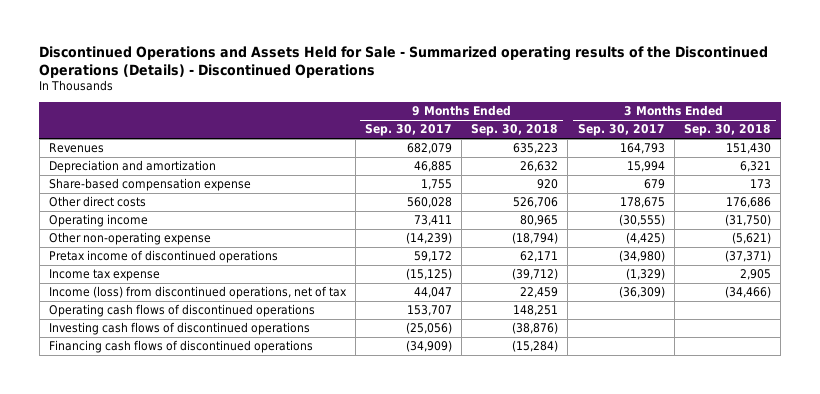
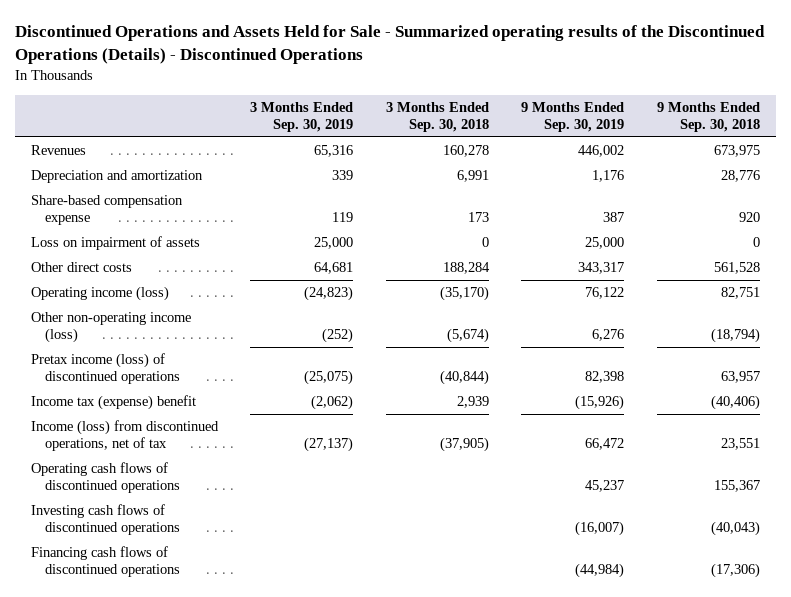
- | 9 Months Ended Sep. 30, 2017 | 9 Months Ended Sep. 30, 2018 | 3 Months Ended Sep. 30, 2017 | 3 Months Ended Sep. 30, 2018
+ | 3 Months Ended Sep. 30, 2019 | 3 Months Ended Sep. 30, 2018 | 9 Months Ended Sep. 30, 2019 | 9 Months Ended Sep. 30, 2018
- Revenues | 682,079 | 635,223 | 164,793 | 151,430
- Depreciation and amortization | 46,885 | 26,632 | 15,994 | 6,321
+ Revenues | 65,316 | 160,278 | 446,002 | 673,975
+ Depreciation and amortization | 339 | 6,991 | 1,176 | 28,776
- Other direct costs | 560,028 | 526,706 | 178,675 | 176,686
- Operating income | 73,411 | 80,965 | (30,555) | (31,750)
- Other non-operating expense | (14,239) | (18,794) | (4,425) | (5,621)
- Pretax income of discontinued operations | 59,172 | 62,171 | (34,980) | (37,371)
- Income tax expense | (15,125) | (39,712) | (1,329) | 2,905
- Income (loss) from discontinued operations, net of tax | 44,047 | 22,459 | (36,309) | (34,466)
- Operating cash flows of discontinued operations | 153,707 | 148,251 | |
- Investing cash flows of discontinued operations | (25,056) | (38,876) | |
- Financing cash flows of discontinued operations | (34,909) | (15,284) | |
+ Loss on impairment of assets | 25,000 | 0 | 25,000 | 0
+ Other direct costs | 64,681 | 188,284 | 343,317 | 561,528
+ Operating income (loss) | (24,823) | (35,170) | 76,122 | 82,751
+ Other non-operating income (loss) | (252) | (5,674) | 6,276 | (18,794)
+ Pretax income (loss) of discontinued operations | (25,075) | (40,844) | 82,398 | 63,957
+ Income tax (expense) benefit | (2,062) | 2,939 | (15,926) | (40,406)
+ Income (loss) from discontinued operations, net of tax | (27,137) | (37,905) | 66,472 | 23,551
+ Operating cash flows of discontinued operations | | | 45,237 | 155,367
+ Investing cash flows of discontinued operations | | | (16,007) | (40,043)
+ Financing cash flows of discontinued operations | | | (44,984) | (17,306)

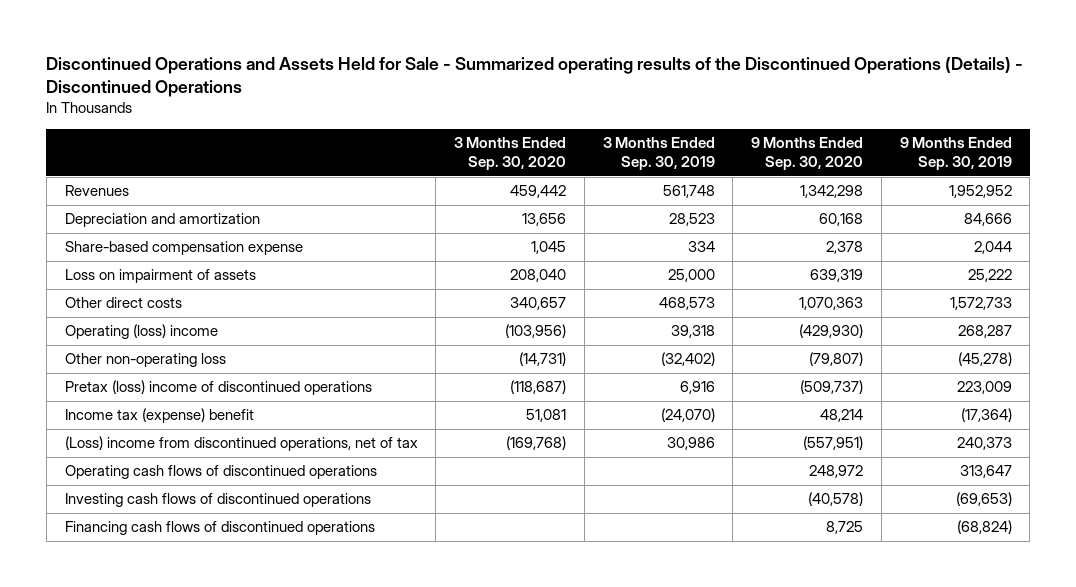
- | 3 Months Ended Sep. 30, 2019 | 3 Months Ended Sep. 30, 2018 | 9 Months Ended Sep. 30, 2019 | 9 Months Ended Sep. 30, 2018
+ | 3 Months Ended Sep. 30, 2020 | 3 Months Ended Sep. 30, 2019 | 9 Months Ended Sep. 30, 2020 | 9 Months Ended Sep. 30, 2019
- Revenues | 65,316 | 160,278 | 446,002 | 673,975
- Depreciation and amortization | 339 | 6,991 | 1,176 | 28,776
- Share-based compensation expense | 119 | 173 | 387 | 920
- Loss on impairment of assets | 25,000 | 0 | 25,000 | 0
- Other direct costs | 64,681 | 188,284 | 343,317 | 561,528
- Operating income (loss) | (24,823) | (35,170) | 76,122 | 82,751
- Other non-operating income (loss) | (252) | (5,674) | 6,276 | (18,794)
- Pretax income (loss) of discontinued operations | (25,075) | (40,844) | 82,398 | 63,957
- Income tax (expense) benefit | (2,062) | 2,939 | (15,926) | (40,406)
- Income (loss) from discontinued operations, net of tax | (27,137) | (37,905) | 66,472 | 23,551
- Operating cash flows of discontinued operations | | | 45,237 | 155,367
- Investing cash flows of discontinued operations | | | (16,007) | (40,043)
- Financing cash flows of discontinued operations | | | (44,984) | (17,306)
+ Revenues | 459,442 | 561,748 | 1,342,298 | 1,952,952
+ Depreciation and amortization | 13,656 | 28,523 | 60,168 | 84,666
+ Share-based compensation expense | 1,045 | 334 | 2,378 | 2,044
+ Loss on impairment of assets | 208,040 | 25,000 | 639,319 | 25,222
+ Other direct costs | 340,657 | 468,573 | 1,070,363 | 1,572,733
+ Operating (loss) income | (103,956) | 39,318 | (429,930) | 268,287
+ Other non-operating loss | (14,731) | (32,402) | (79,807) | (45,278)
+ Pretax (loss) income of discontinued operations | (118,687) | 6,916 | (509,737) | 223,009
+ Income tax (expense) benefit | 51,081 | (24,070) | 48,214 | (17,364)
+ (Loss) income from discontinued operations, net of tax | (169,768) | 30,986 | (557,951) | 240,373
+ Operating cash flows of discontinued operations | | | 248,972 | 313,647
+ Investing cash flows of discontinued operations | | | (40,578) | (69,653)
+ Financing cash flows of discontinued operations | | | 8,725 | (68,824)

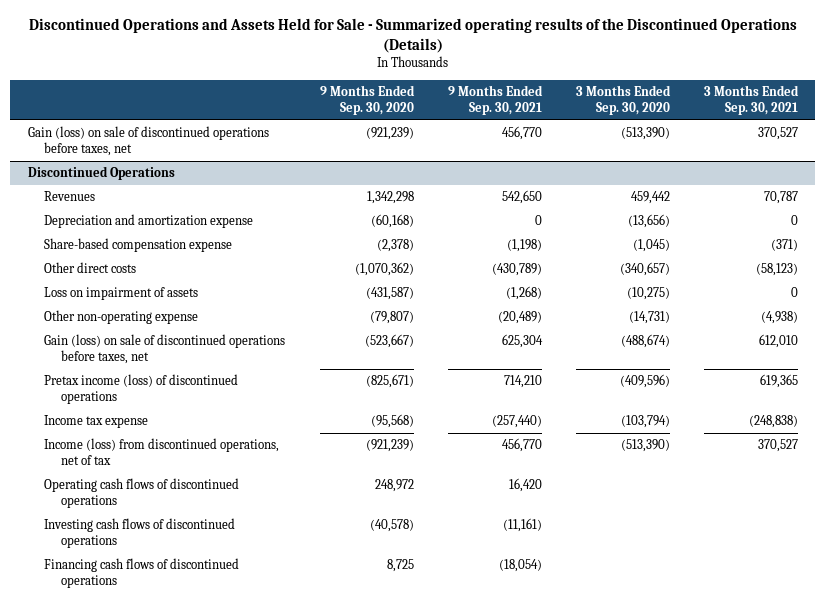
- Discontinued Operations and Assets Held for Sale - Summarized operating results of the Discontinued Operations (Details) - Discontinued Operations
+ Discontinued Operations and Assets Held for Sale - Summarized operating results of the Discontinued Operations (Details)
- | 3 Months Ended Sep. 30, 2020 | 3 Months Ended Sep. 30, 2019 | 9 Months Ended Sep. 30, 2020 | 9 Months Ended Sep. 30, 2019
+ | 9 Months Ended Sep. 30, 2020 | 9 Months Ended Sep. 30, 2021 | 3 Months Ended Sep. 30, 2020 | 3 Months Ended Sep. 30, 2021
+ Gain (loss) on sale of discontinued operations before taxes, net | (921,239) | 456,770 | (513,390) | 370,527
+ Discontinued Operations
- Depreciation and amortization | 13,656 | 28,523 | 60,168 | 84,666
- Share-based compensation expense | 1,045 | 334 | 2,378 | 2,044
- Loss on impairment of assets | 208,040 | 25,000 | 639,319 | 25,222
- Other direct costs | 340,657 | 468,573 | 1,070,363 | 1,572,733
- Operating (loss) income | (103,956) | 39,318 | (429,930) | 268,287
- Other non-operating loss | (14,731) | (32,402) | (79,807) | (45,278)
- Pretax (loss) income of discontinued operations | (118,687) | 6,916 | (509,737) | 223,009
- Income tax (expense) benefit | 51,081 | (24,070) | 48,214 | (17,364)
- (Loss) income from discontinued operations, net of tax | (169,768) | 30,986 | (557,951) | 240,373
+ Depreciation and amortization expense | (60,168) | 0 | (13,656) | 0
+ Share-based compensation expense | (2,378) | (1,198) | (1,045) | (371)
+ Other direct costs | (1,070,362) | (430,789) | (340,657) | (58,123)
+ Loss on impairment of assets | (431,587) | (1,268) | (10,275) | 0
+ Other non-operating expense | (79,807) | (20,489) | (14,731) | (4,938)
+ Gain (loss) on sale of discontinued operations before taxes, net | (523,667) | 625,304 | (488,674) | 612,010
+ Pretax income (loss) of discontinued operations | (825,671) | 714,210 | (409,596) | 619,365
+ Income tax expense | (95,568) | (257,440) | (103,794) | (248,838)
+ Income (loss) from discontinued operations, net of tax | (921,239) | 456,770 | (513,390) | 370,527

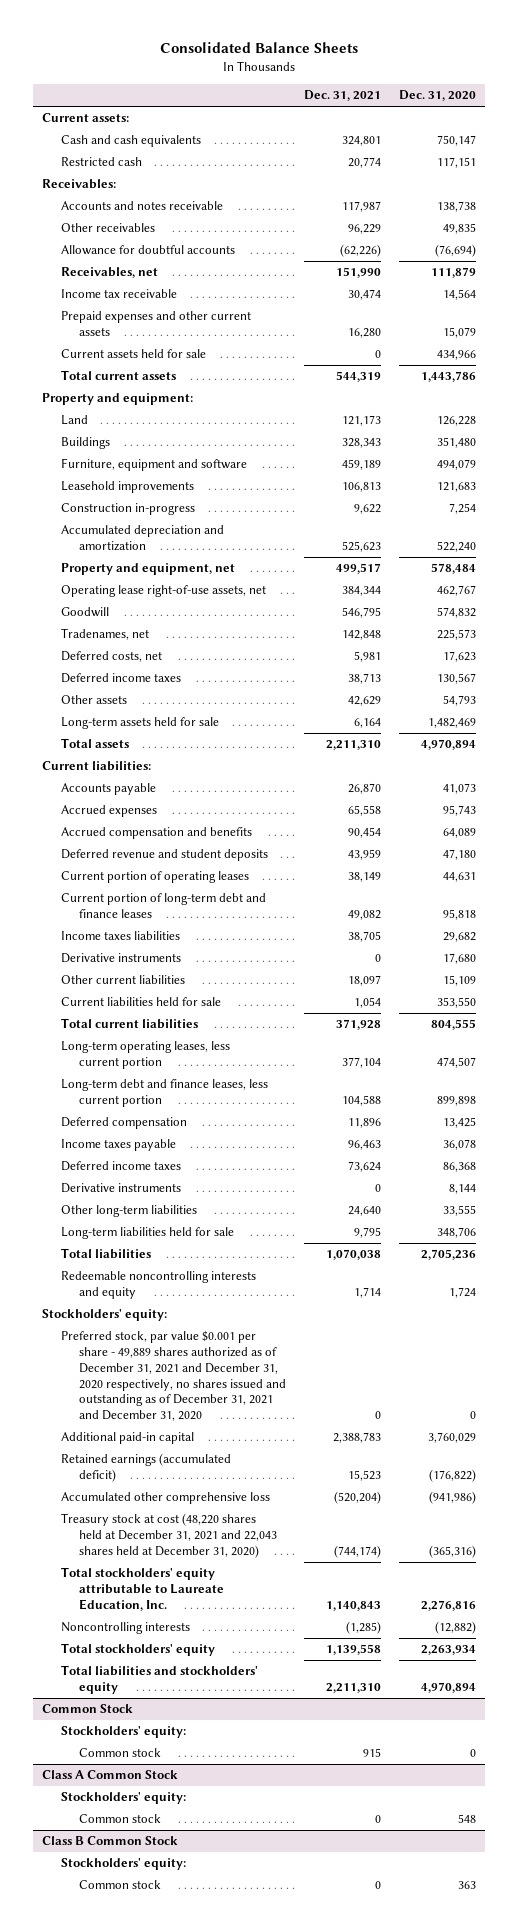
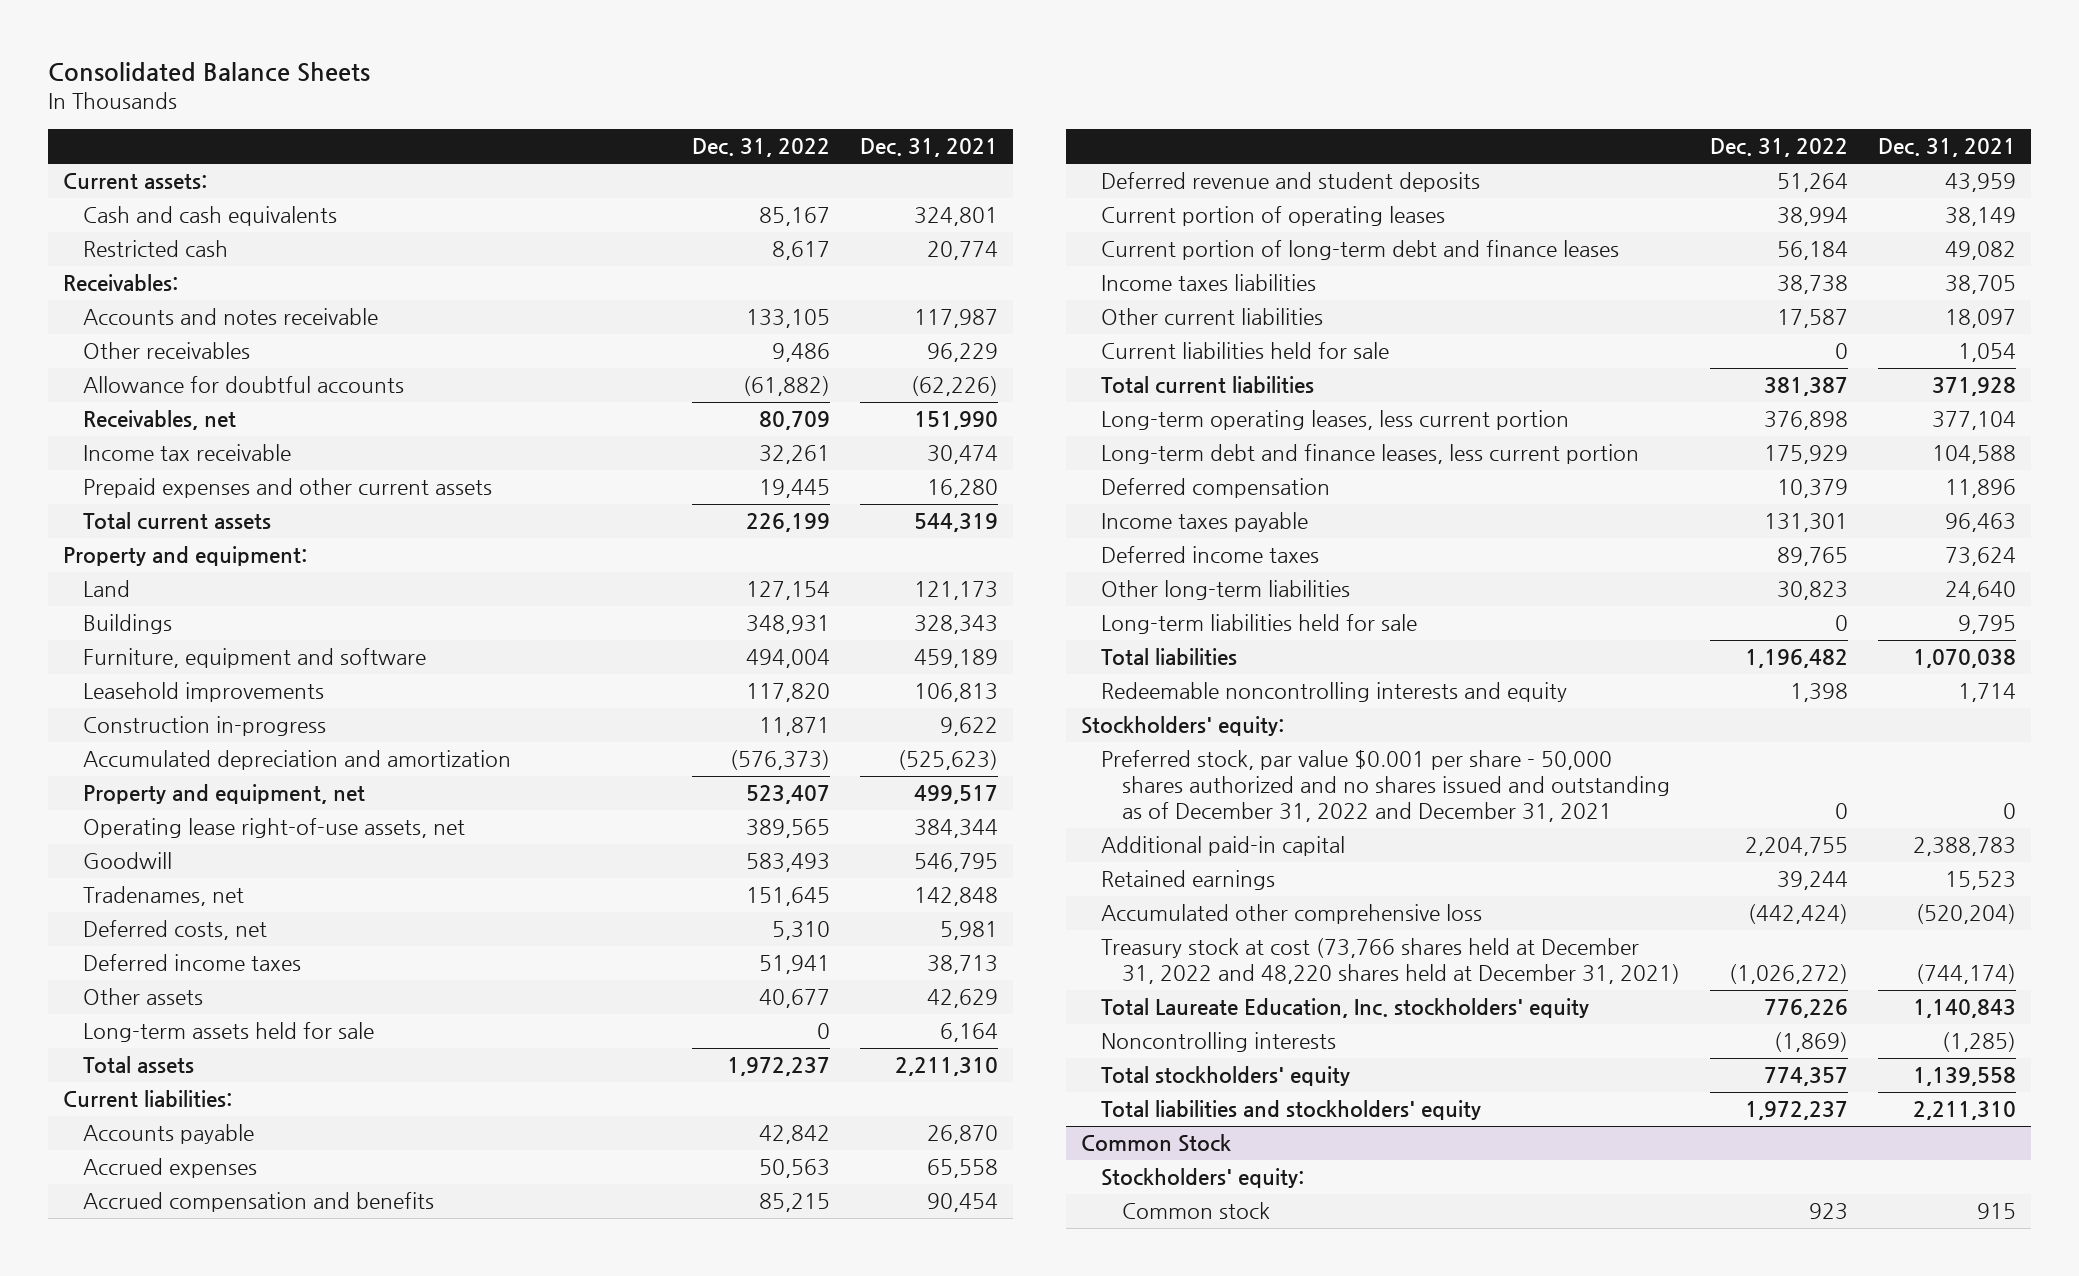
- | Dec. 31, 2021 | Dec. 31, 2020
+ | Dec. 31, 2022 | Dec. 31, 2021
- Current assets held for sale | 0 | 434,966
- Accumulated depreciation and amortization | 525,623 | 522,240
+ Accumulated depreciation and amortization | (576,373) | (525,623)
- Derivative instruments | 0 | 17,680
- Derivative instruments | 0 | 8,144
- Preferred stock, par value $0.001 per share - 49,889 shares authorized as of December 31, 2021 and December 31, 2020 respectively, no shares issued and outstanding as of December 31, 2021 and December 31, 2020 | 0 | 0
+ Preferred stock, par value $0.001 per share - 50,000 shares authorized and no shares issued and outstanding as of December 31, 2022 and December 31, 2021 | 0 | 0
- Retained earnings (accumulated deficit) | 15,523 | (176,822)
+ Retained earnings | 39,244 | 15,523
- Treasury stock at cost (48,220 shares held at December 31, 2021 and 22,043 shares held at December 31, 2020) | (744,174) | (365,316)
- Total stockholders' equity attributable to Laureate Education, Inc. | 1,140,843 | 2,276,816
+ Treasury stock at cost (73,766 shares held at December 31, 2022 and 48,220 shares held at December 31, 2021) | (1,026,272) | (744,174)
+ Total Laureate Education, Inc. stockholders' equity | 776,226 | 1,140,843
- Class A Common Stock
- Stockholders' equity:
- Common stock | 0 | 548
- Class B Common Stock
- Stockholders' equity:
- Common stock | 0 | 363

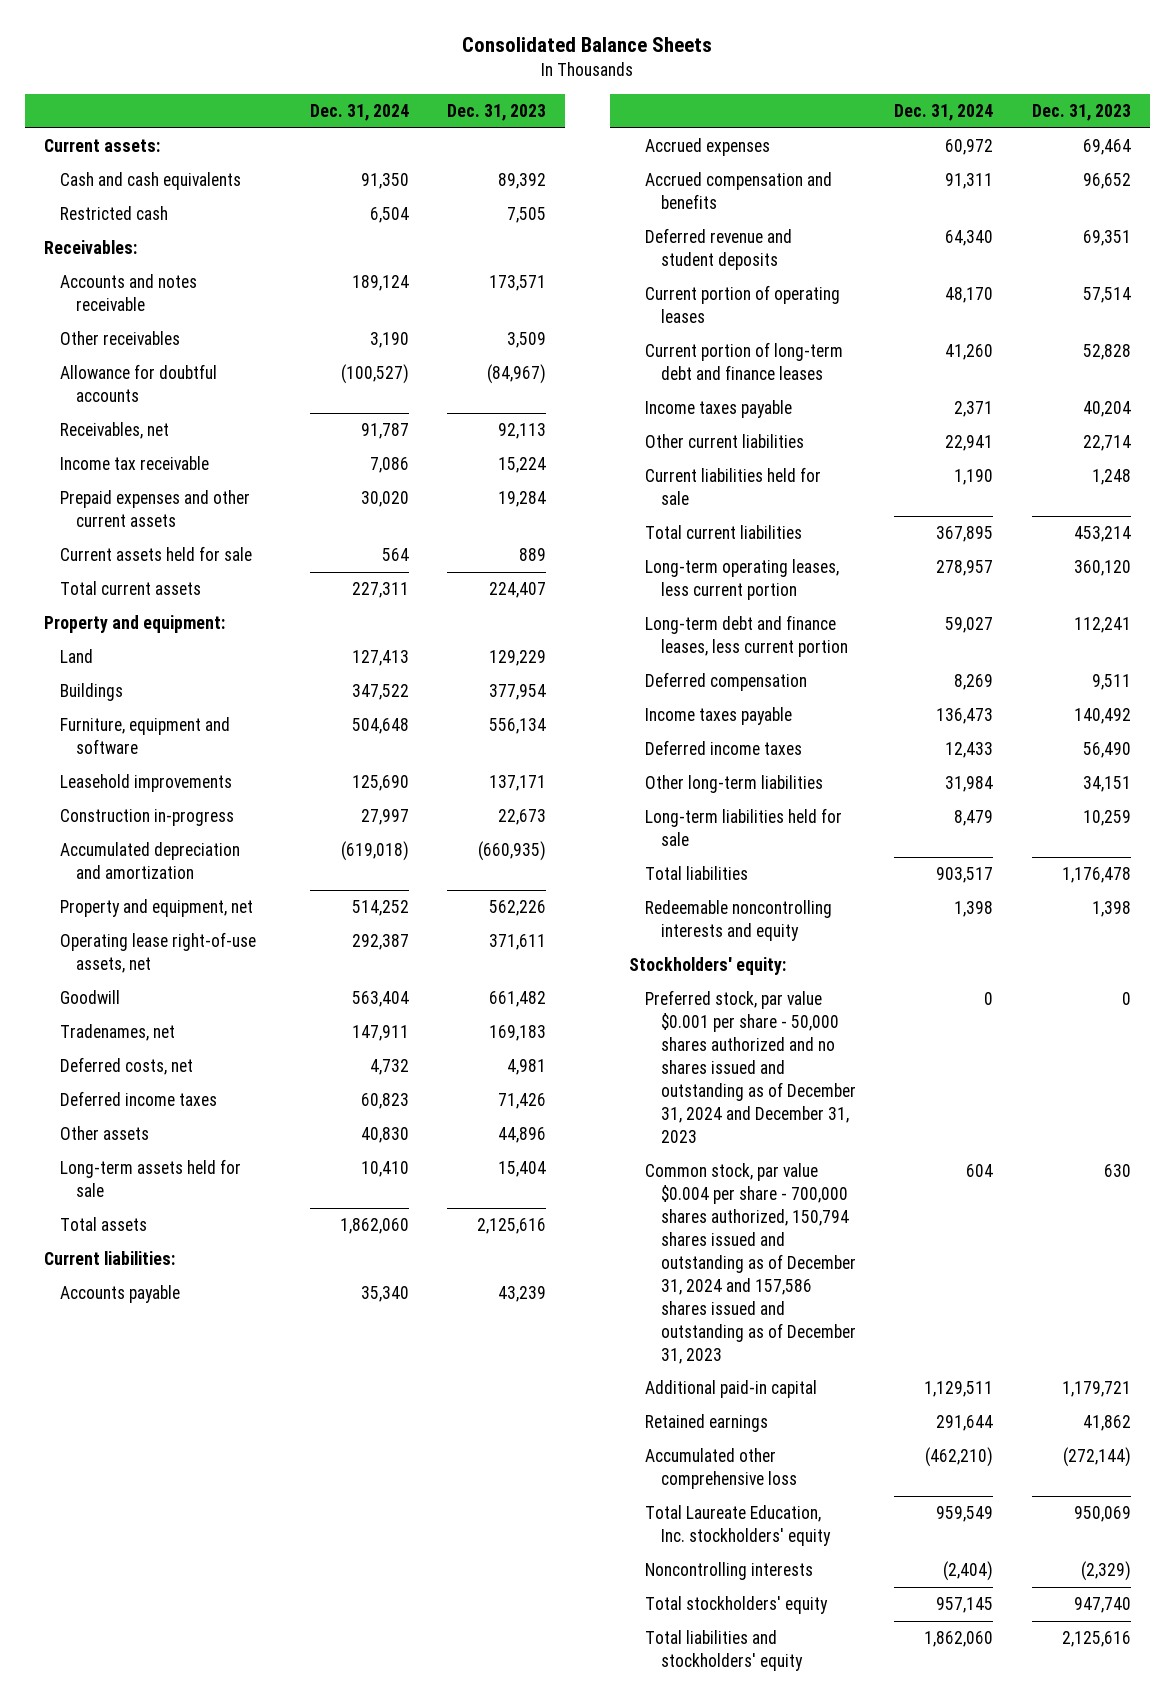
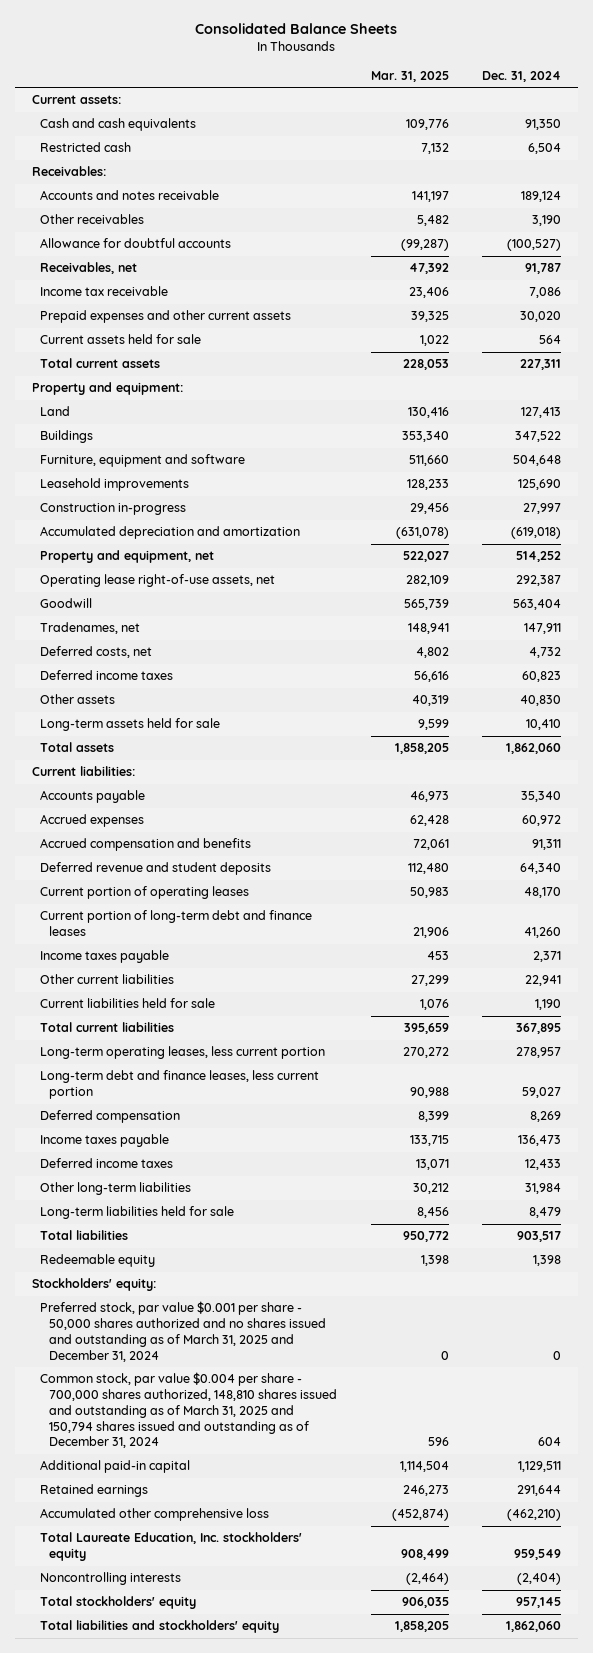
- | Dec. 31, 2024 | Dec. 31, 2023
+ | Mar. 31, 2025 | Dec. 31, 2024
- Redeemable noncontrolling interests and equity | 1,398 | 1,398
+ Redeemable equity | 1,398 | 1,398
- Preferred stock, par value $0.001 per share - 50,000 shares authorized and no shares issued and outstanding as of December 31, 2024 and December 31, 2023 | 0 | 0
- Common stock, par value $0.004 per share - 700,000 shares authorized, 150,794 shares issued and outstanding as of December 31, 2024 and 157,586 shares issued and outstanding as of December 31, 2023 | 604 | 630
+ Preferred stock, par value $0.001 per share - 50,000 shares authorized and no shares issued and outstanding as of March 31, 2025 and December 31, 2024 | 0 | 0
+ Common stock, par value $0.004 per share - 700,000 shares authorized, 148,810 shares issued and outstanding as of March 31, 2025 and 150,794 shares issued and outstanding as of December 31, 2024 | 596 | 604

